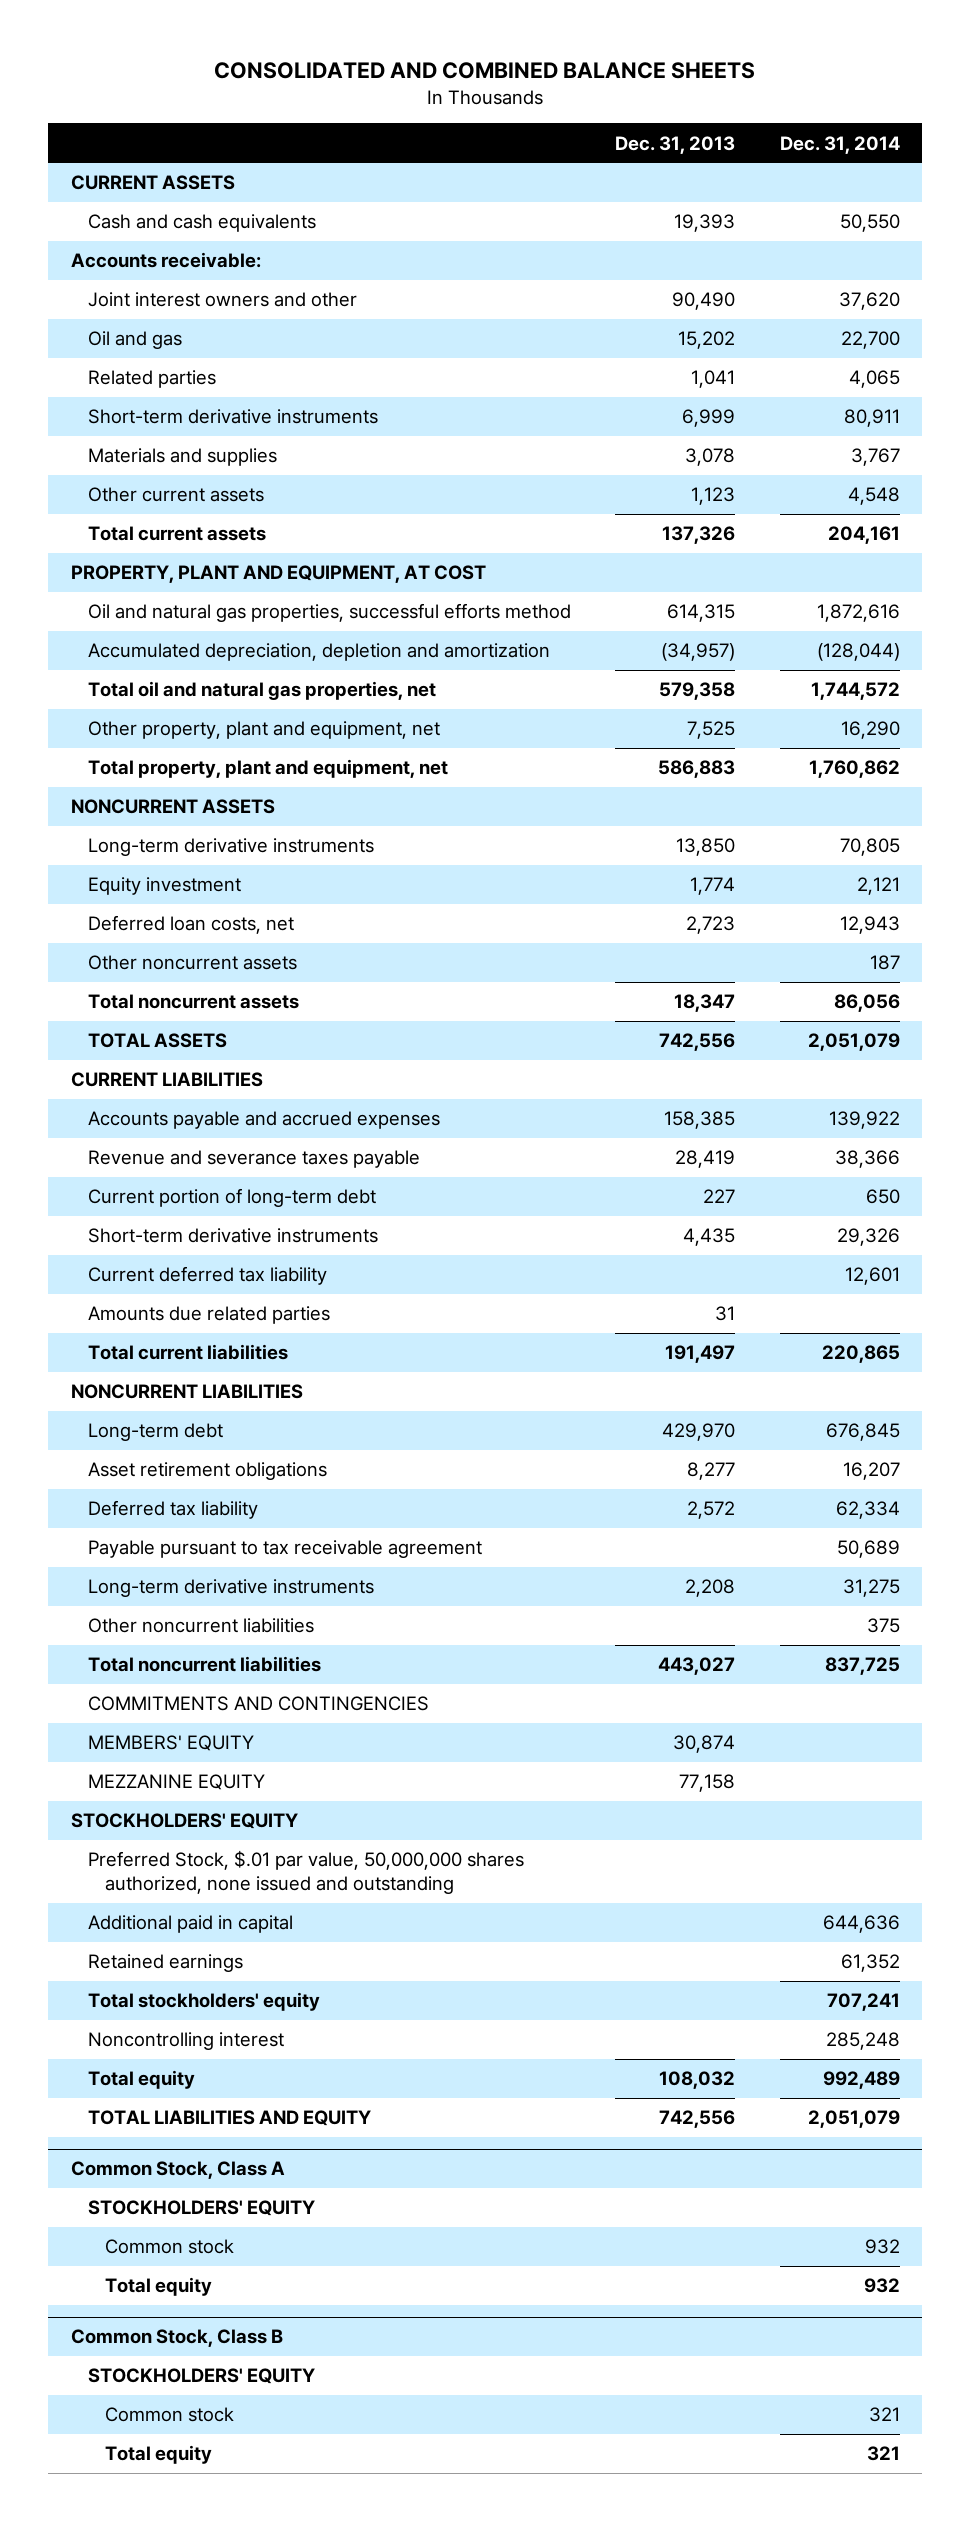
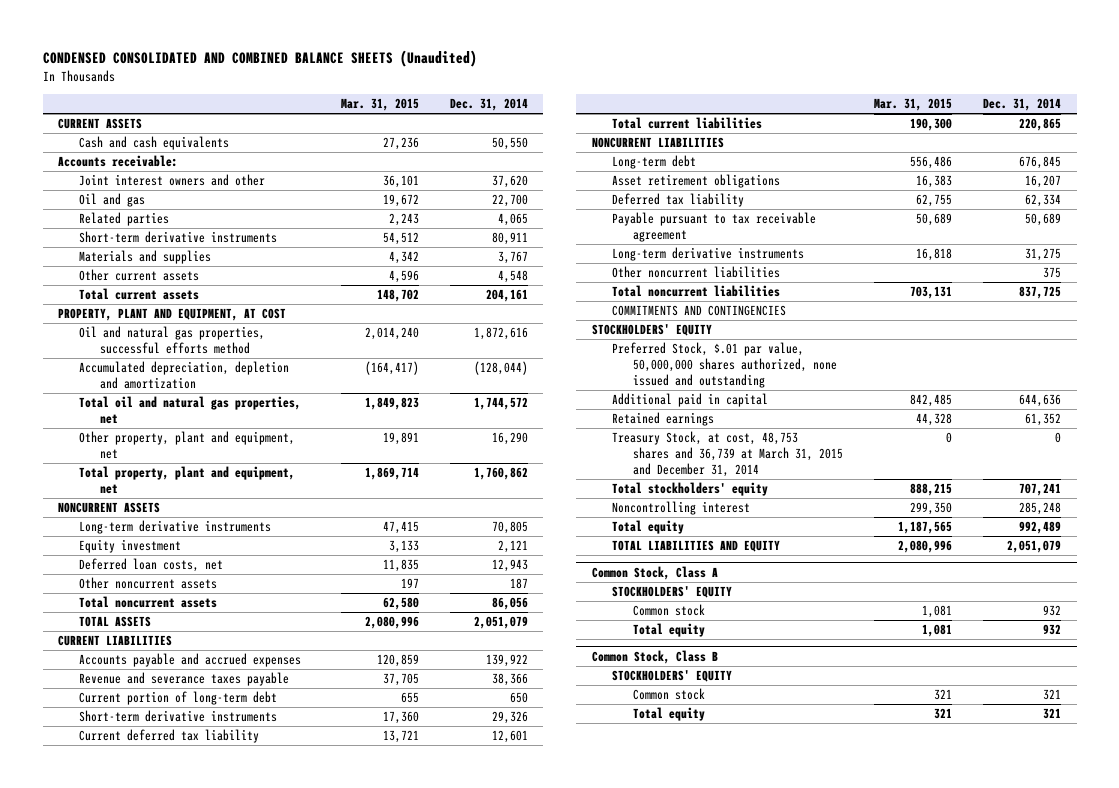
- CONSOLIDATED AND COMBINED BALANCE SHEETS
+ CONDENSED CONSOLIDATED AND COMBINED BALANCE SHEETS (Unaudited)
- | Dec. 31, 2013 | Dec. 31, 2014
+ | Mar. 31, 2015 | Dec. 31, 2014
- Amounts due related parties | 31 |
- MEMBERS' EQUITY | 30,874 |
- MEZZANINE EQUITY | 77,158 |
+ Treasury Stock, at cost, 48,753 shares and 36,739 at March 31, 2015 and December 31, 2014 | 0 | 0

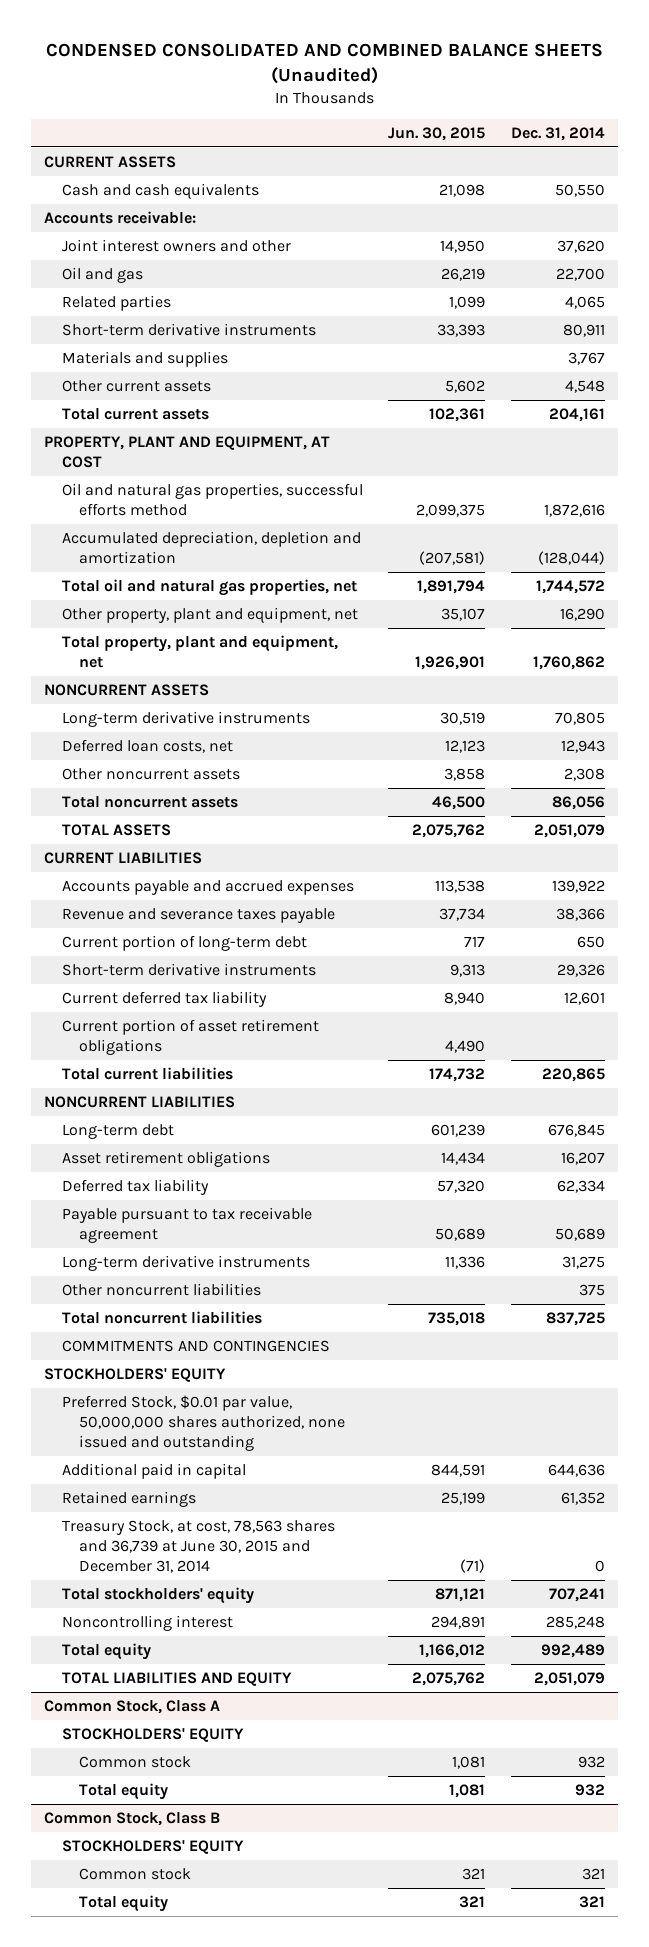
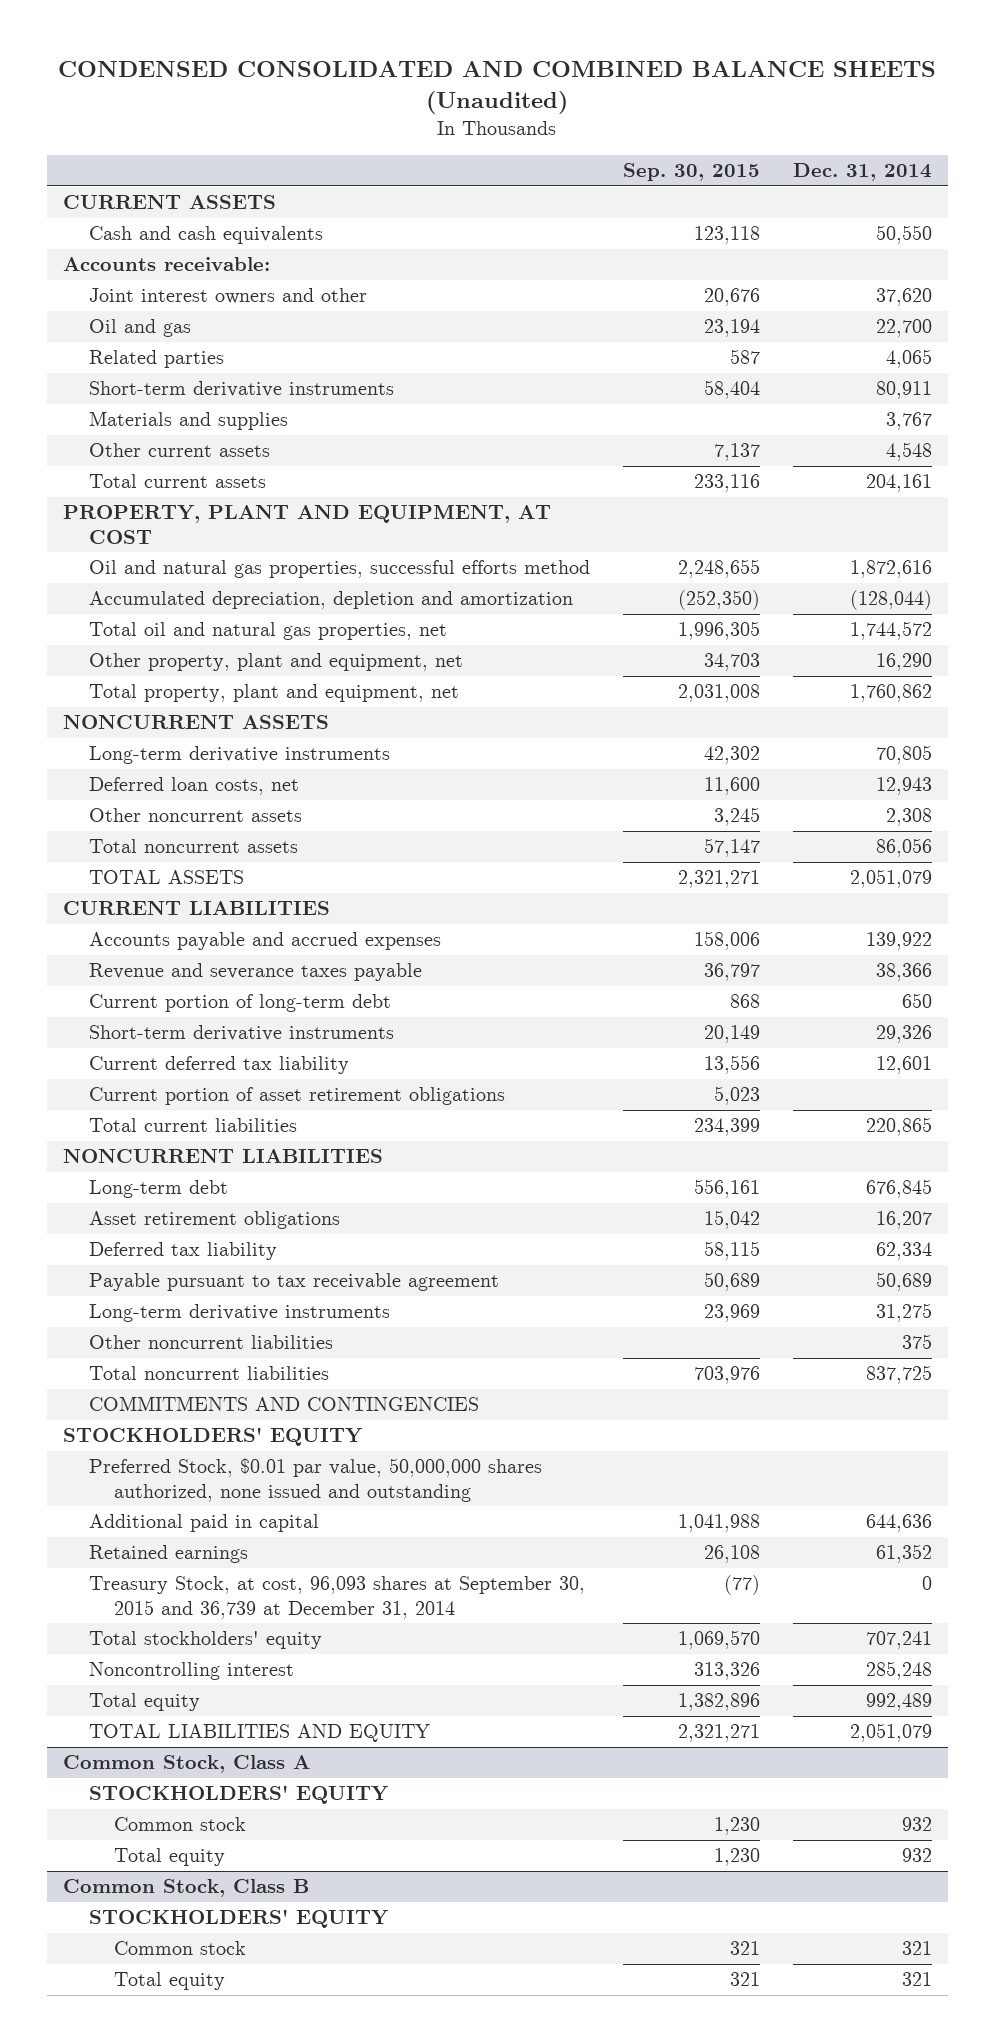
- | Jun. 30, 2015 | Dec. 31, 2014
+ | Sep. 30, 2015 | Dec. 31, 2014
- Treasury Stock, at cost, 78,563 shares and 36,739 at June 30, 2015 and December 31, 2014 | (71) | 0
+ Treasury Stock, at cost, 96,093 shares at September 30, 2015 and 36,739 at December 31, 2014 | (77) | 0

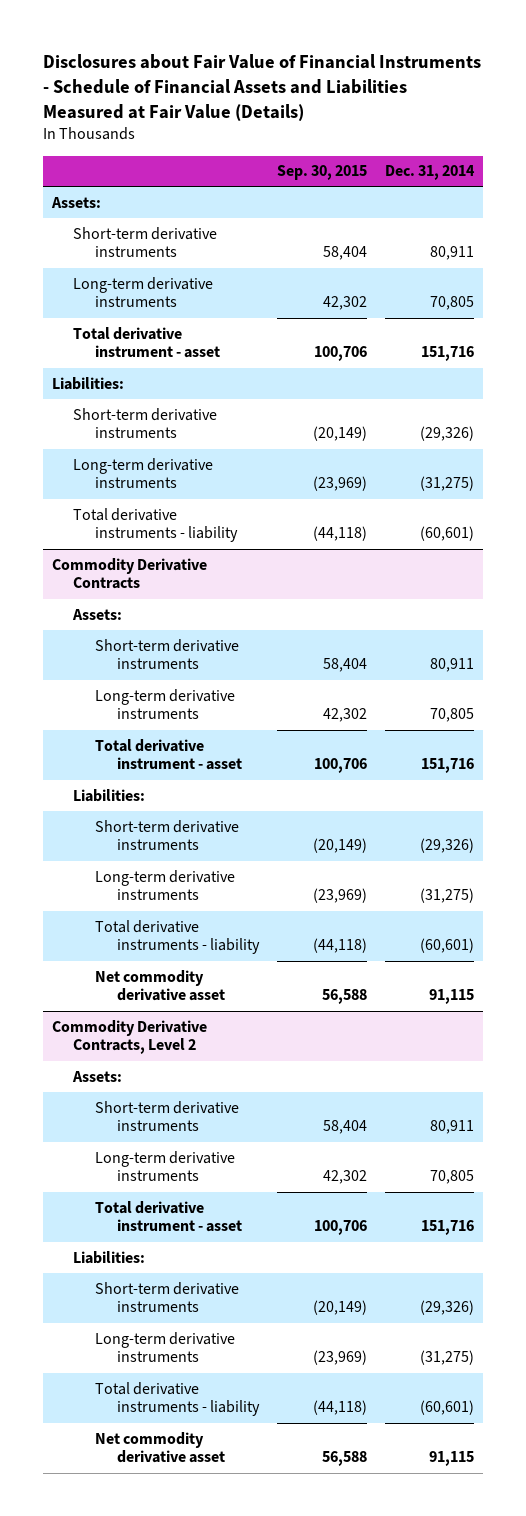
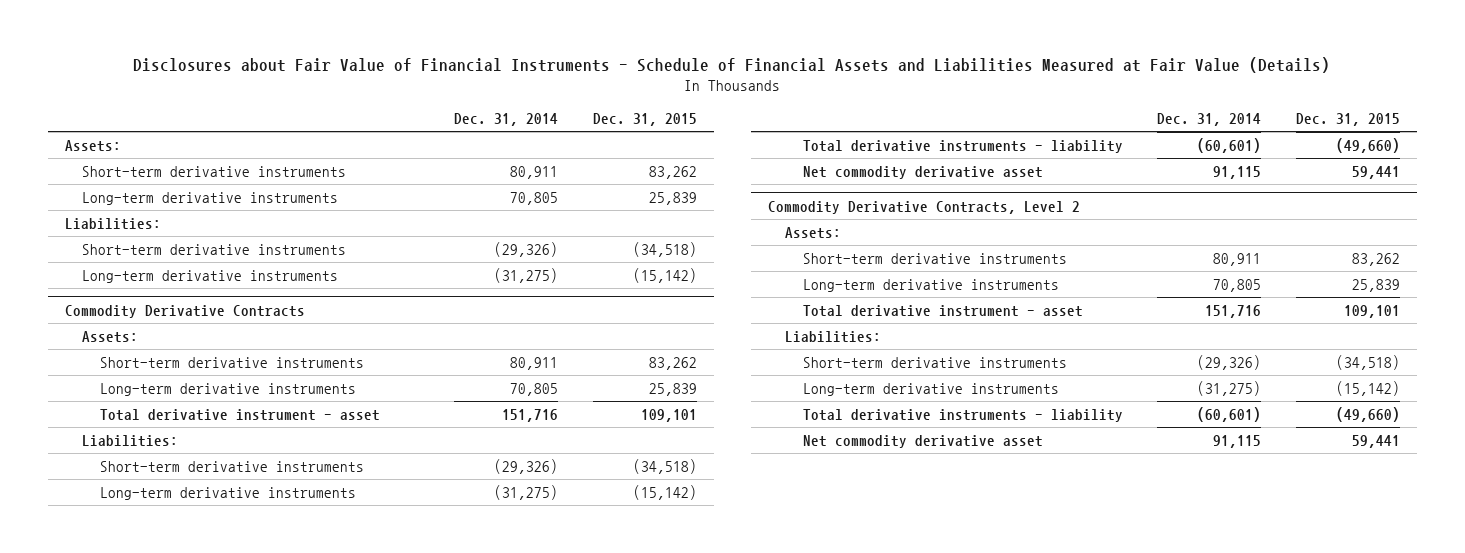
- | Sep. 30, 2015 | Dec. 31, 2014
+ | Dec. 31, 2014 | Dec. 31, 2015
- Total derivative instrument - asset | 100,706 | 151,716
- Total derivative instruments - liability | (44,118) | (60,601)

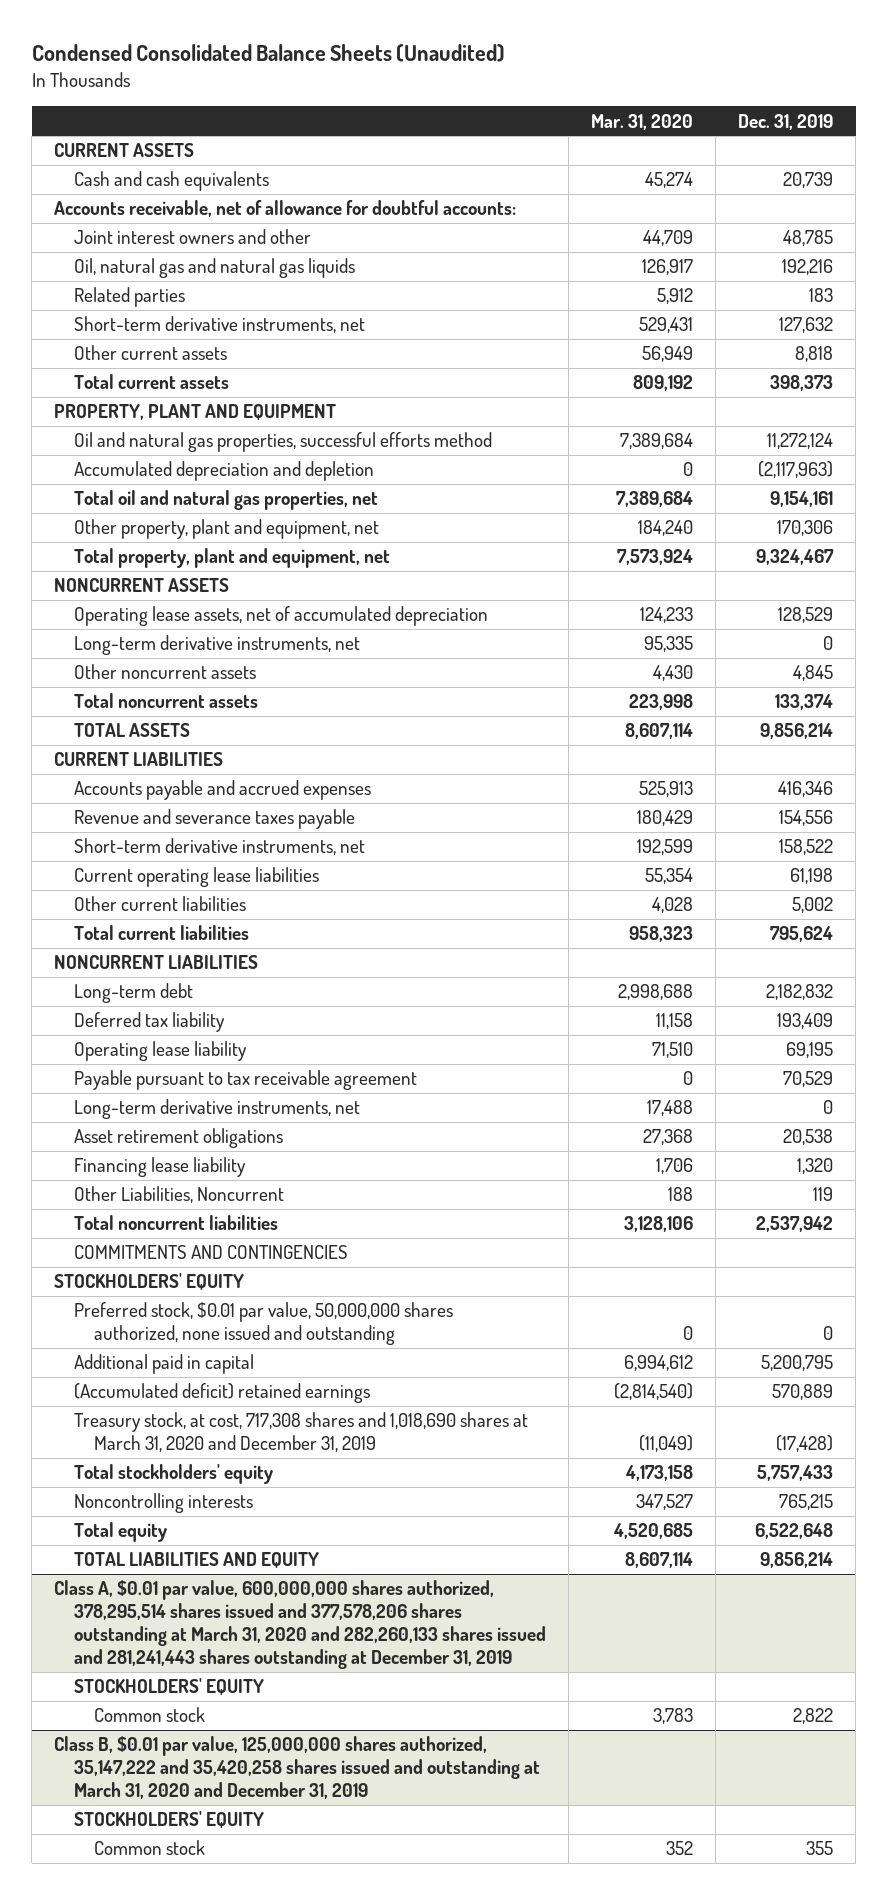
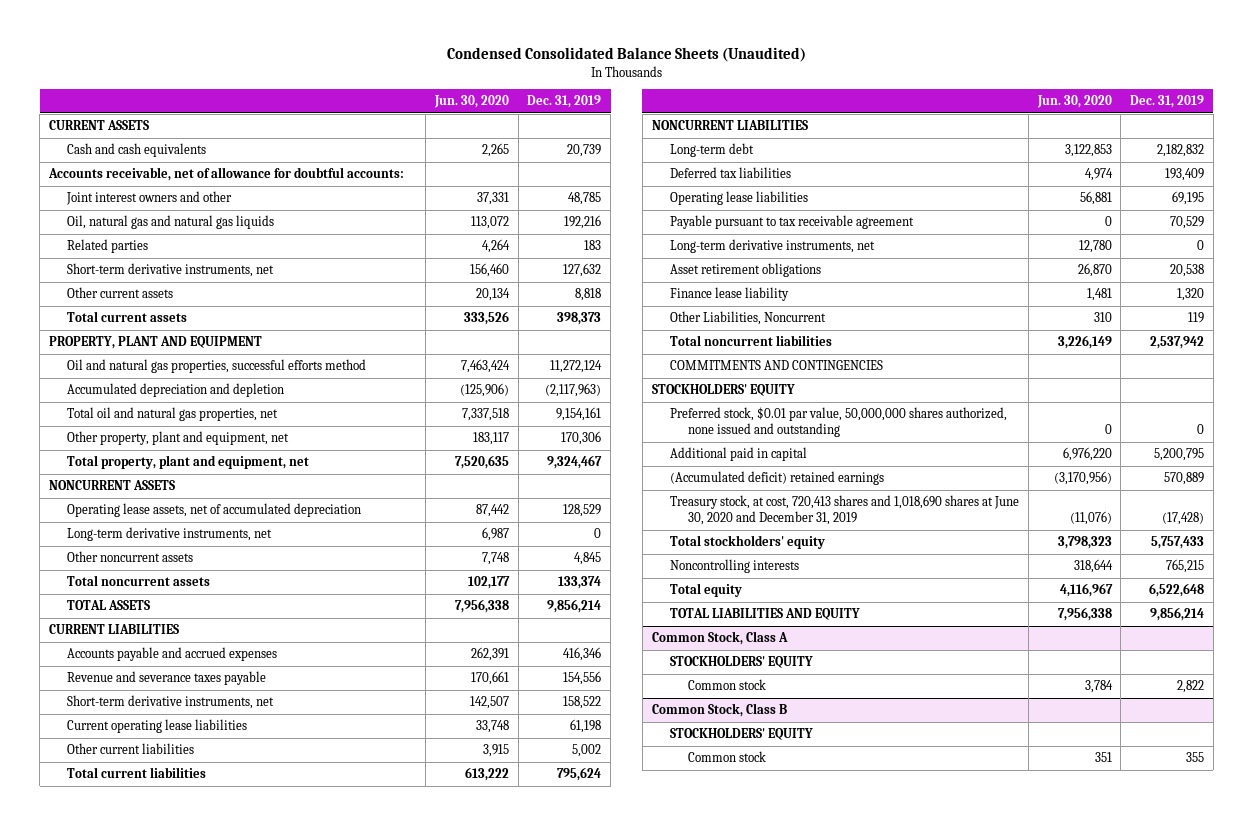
- | Mar. 31, 2020 | Dec. 31, 2019
+ | Jun. 30, 2020 | Dec. 31, 2019
- Deferred tax liability | 11,158 | 193,409
- Operating lease liability | 71,510 | 69,195
+ Deferred tax liabilities | 4,974 | 193,409
+ Operating lease liabilities | 56,881 | 69,195
- Financing lease liability | 1,706 | 1,320
+ Finance lease liability | 1,481 | 1,320
- Treasury stock, at cost, 717,308 shares and 1,018,690 shares at March 31, 2020 and December 31, 2019 | (11,049) | (17,428)
+ Treasury stock, at cost, 720,413 shares and 1,018,690 shares at June 30, 2020 and December 31, 2019 | (11,076) | (17,428)
- Class A, $0.01 par value, 600,000,000 shares authorized, 378,295,514 shares issued and 377,578,206 shares outstanding at March 31, 2020 and 282,260,133 shares issued and 281,241,443 shares outstanding at December 31, 2019
+ Common Stock, Class A
- Class B, $0.01 par value, 125,000,000 shares authorized, 35,147,222 and 35,420,258 shares issued and outstanding at March 31, 2020 and December 31, 2019
+ Common Stock, Class B

